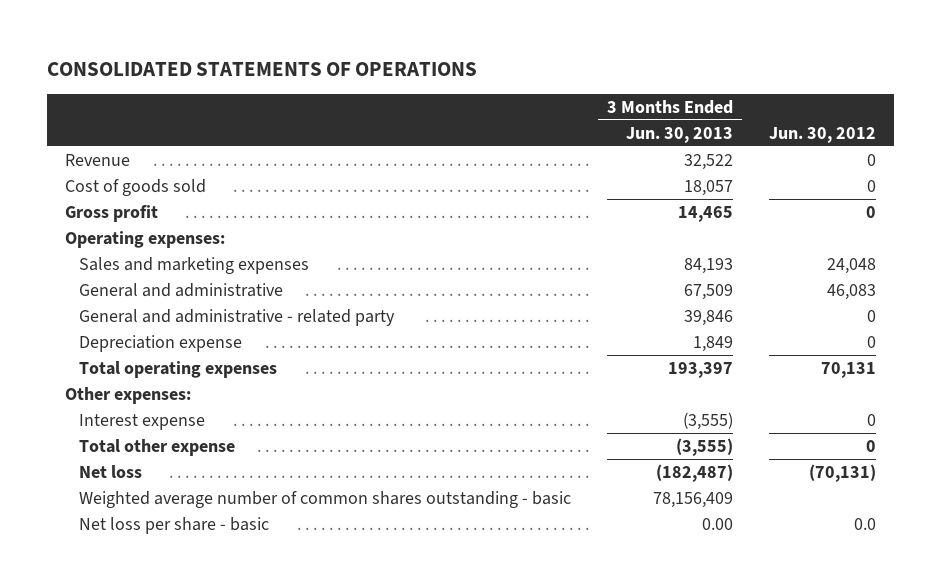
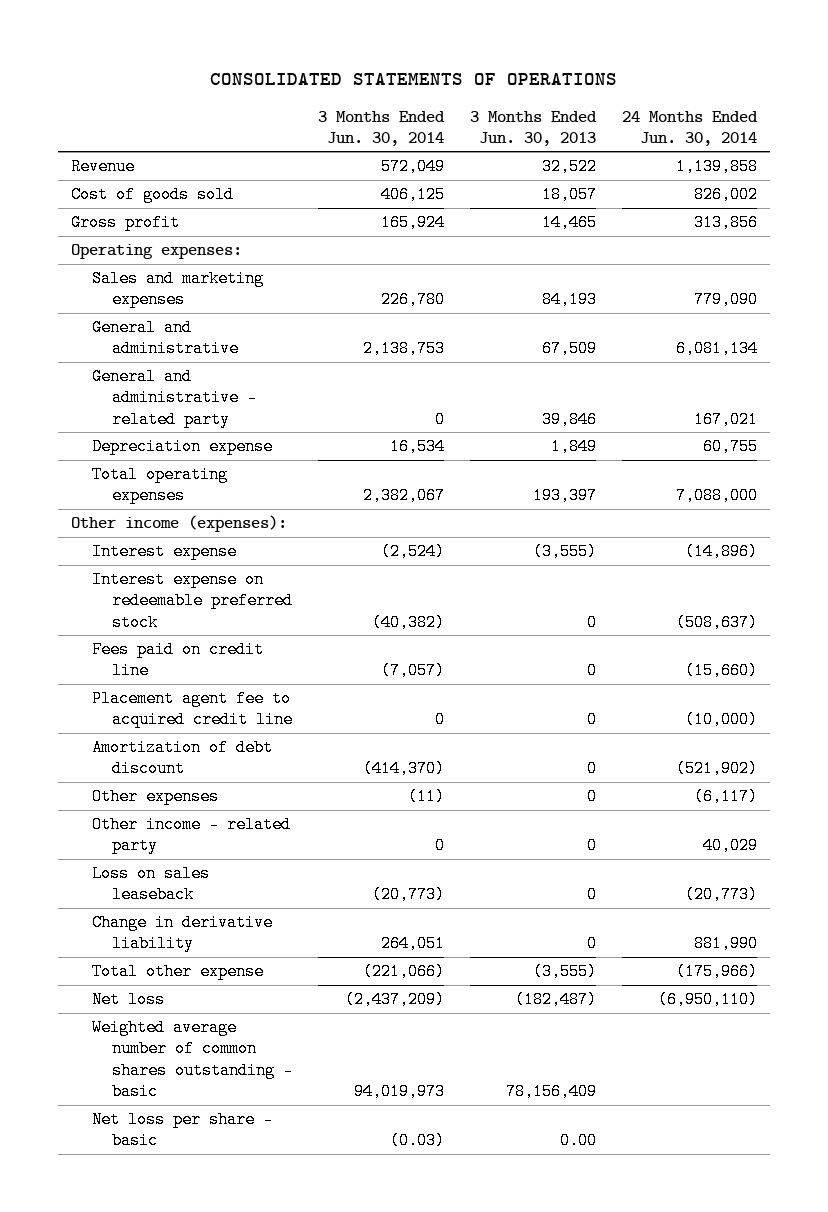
- | 3 Months Ended Jun. 30, 2013 | Jun. 30, 2012
+ | 3 Months Ended Jun. 30, 2014 | 3 Months Ended Jun. 30, 2013 | 24 Months Ended Jun. 30, 2014
- Other expenses:
+ Other income (expenses):
+ Interest expense on redeemable preferred stock | (40,382) | 0 | (508,637)
+ Fees paid on credit line | (7,057) | 0 | (15,660)
+ Placement agent fee to acquired credit line | 0 | 0 | (10,000)
+ Amortization of debt discount | (414,370) | 0 | (521,902)
+ Other expenses | (11) | 0 | (6,117)
+ Other income - related party | 0 | 0 | 40,029
+ Loss on sales leaseback | (20,773) | 0 | (20,773)
+ Change in derivative liability | 264,051 | 0 | 881,990

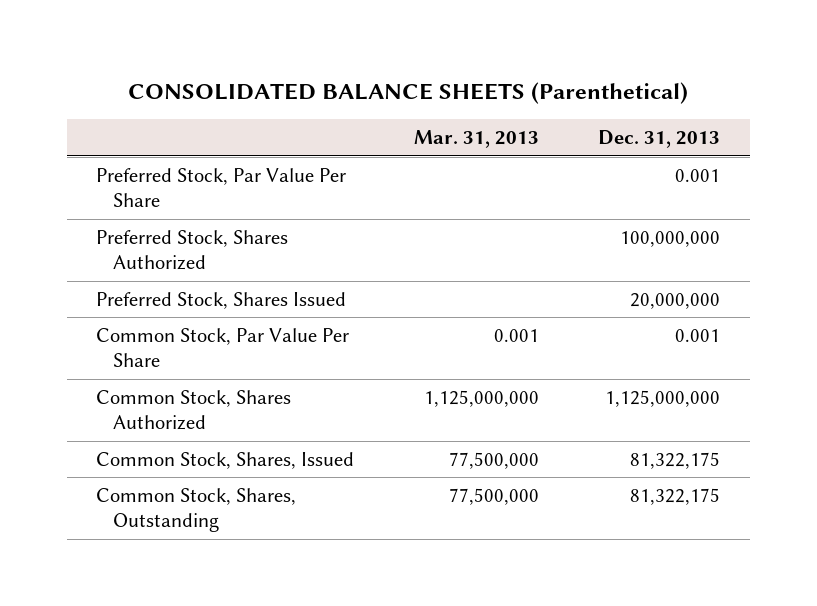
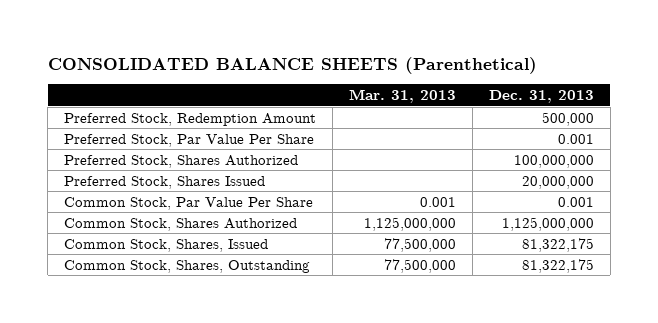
+ Preferred Stock, Redemption Amount | | 500,000

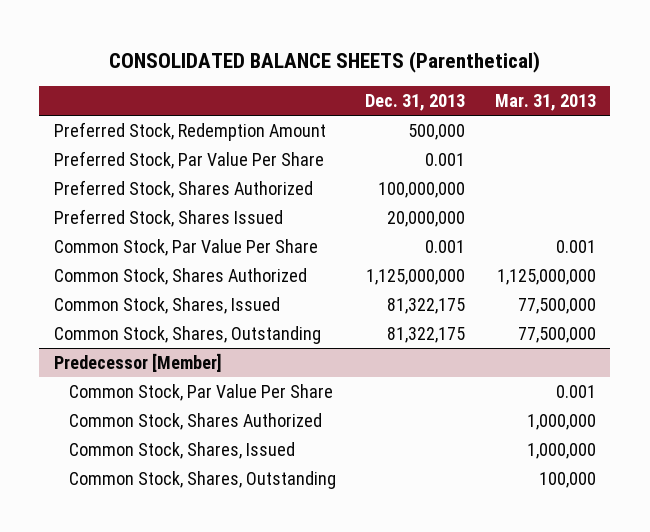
- | Mar. 31, 2013 | Dec. 31, 2013
+ | Dec. 31, 2013 | Mar. 31, 2013
+ Predecessor [Member]
+ Common Stock, Par Value Per Share | | 0.001
+ Common Stock, Shares Authorized | | 1,000,000
+ Common Stock, Shares, Issued | | 1,000,000
+ Common Stock, Shares, Outstanding | | 100,000

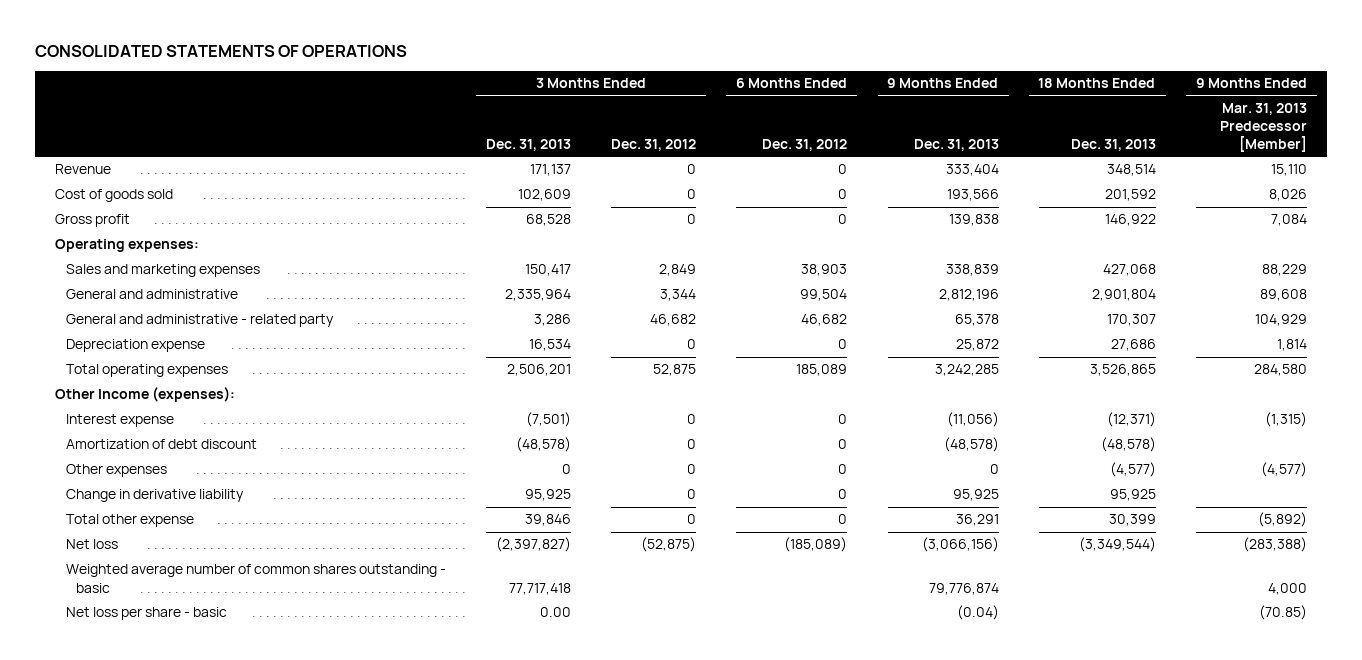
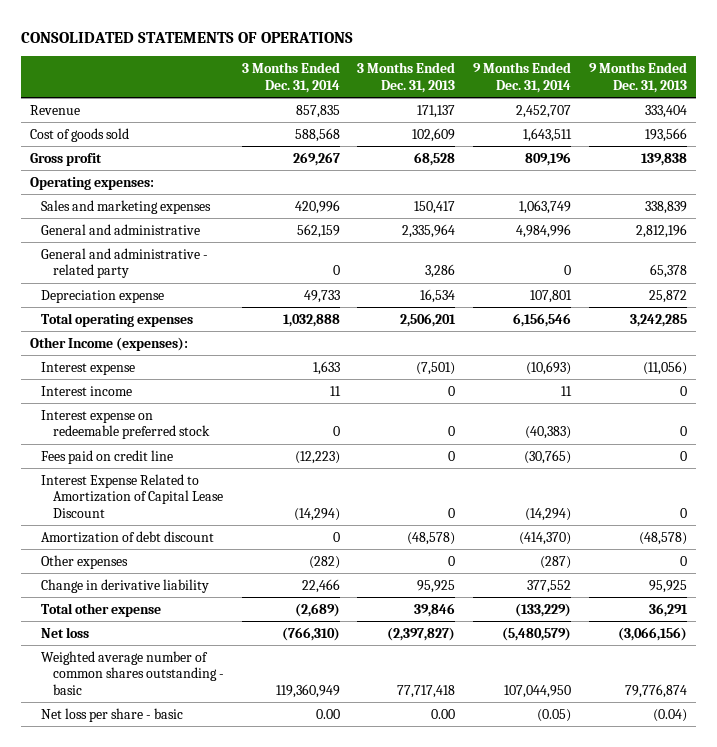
- | 3 Months Ended Dec. 31, 2013 | 3 Months Ended Dec. 31, 2012 | 6 Months Ended Dec. 31, 2012 | 9 Months Ended Dec. 31, 2013 | 18 Months Ended Dec. 31, 2013 | 9 Months Ended Mar. 31, 2013 Predecessor [Member]
+ | 3 Months Ended Dec. 31, 2014 | 3 Months Ended Dec. 31, 2013 | 9 Months Ended Dec. 31, 2014 | 9 Months Ended Dec. 31, 2013
+ Interest income | 11 | 0 | 11 | 0
+ Interest expense on redeemable preferred stock | 0 | 0 | (40,383) | 0
+ Fees paid on credit line | (12,223) | 0 | (30,765) | 0
+ Interest Expense Related to Amortization of Capital Lease Discount | (14,294) | 0 | (14,294) | 0

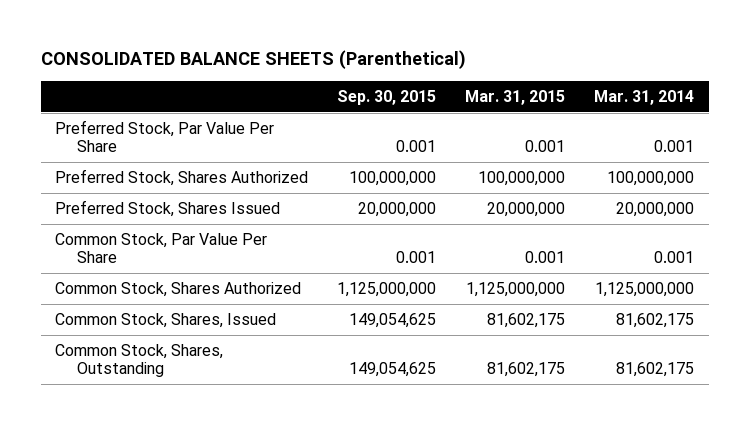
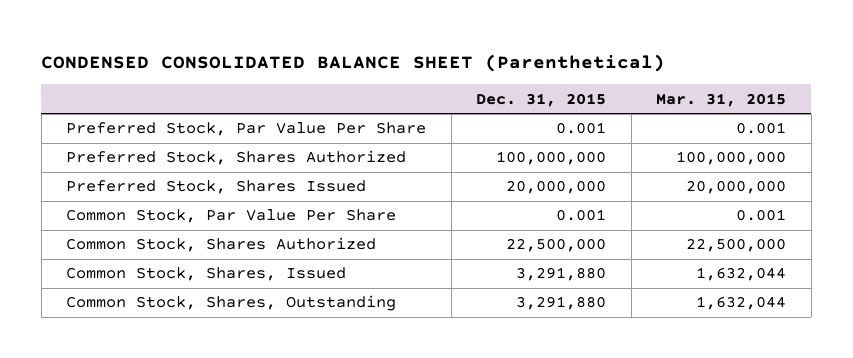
- CONSOLIDATED BALANCE SHEETS (Parenthetical)
+ CONDENSED CONSOLIDATED BALANCE SHEET (Parenthetical)
- | Sep. 30, 2015 | Mar. 31, 2015 | Mar. 31, 2014
+ | Dec. 31, 2015 | Mar. 31, 2015
- Common Stock, Shares Authorized | 1,125,000,000 | 1,125,000,000 | 1,125,000,000
- Common Stock, Shares, Issued | 149,054,625 | 81,602,175 | 81,602,175
- Common Stock, Shares, Outstanding | 149,054,625 | 81,602,175 | 81,602,175
+ Common Stock, Shares Authorized | 22,500,000 | 22,500,000
+ Common Stock, Shares, Issued | 3,291,880 | 1,632,044
+ Common Stock, Shares, Outstanding | 3,291,880 | 1,632,044

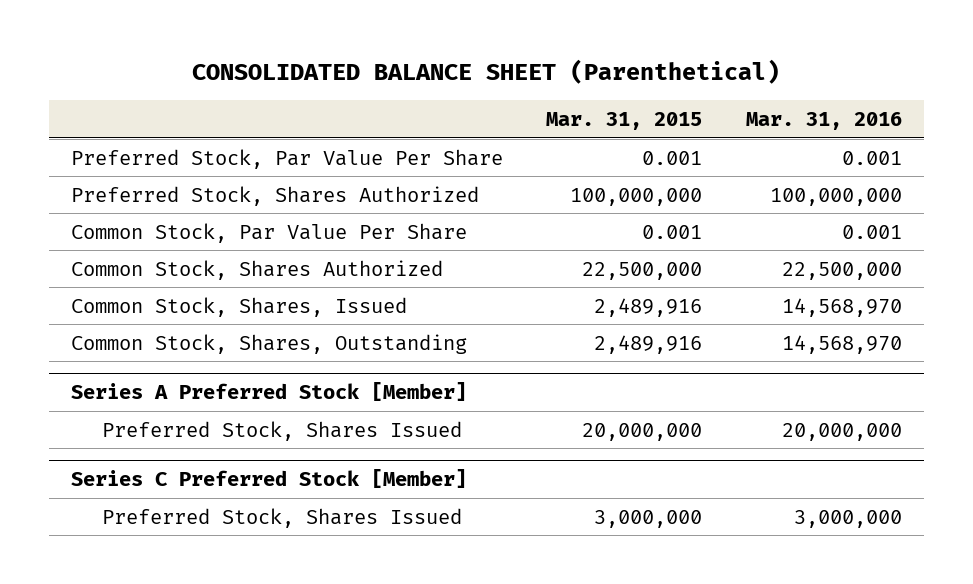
- CONDENSED CONSOLIDATED BALANCE SHEET (Parenthetical)
+ CONSOLIDATED BALANCE SHEET (Parenthetical)
- | Dec. 31, 2015 | Mar. 31, 2015
+ | Mar. 31, 2015 | Mar. 31, 2016
- Preferred Stock, Shares Issued | 20,000,000 | 20,000,000
- Common Stock, Shares, Issued | 3,291,880 | 1,632,044
- Common Stock, Shares, Outstanding | 3,291,880 | 1,632,044
+ Common Stock, Shares, Issued | 2,489,916 | 14,568,970
+ Common Stock, Shares, Outstanding | 2,489,916 | 14,568,970
+ Series A Preferred Stock [Member]
+ Preferred Stock, Shares Issued | 20,000,000 | 20,000,000
+ Series C Preferred Stock [Member]
+ Preferred Stock, Shares Issued | 3,000,000 | 3,000,000

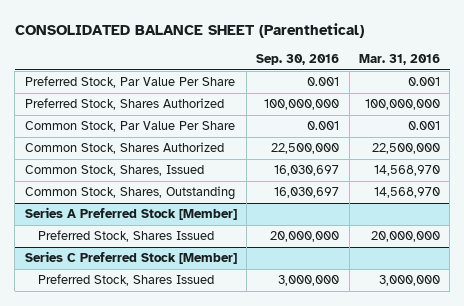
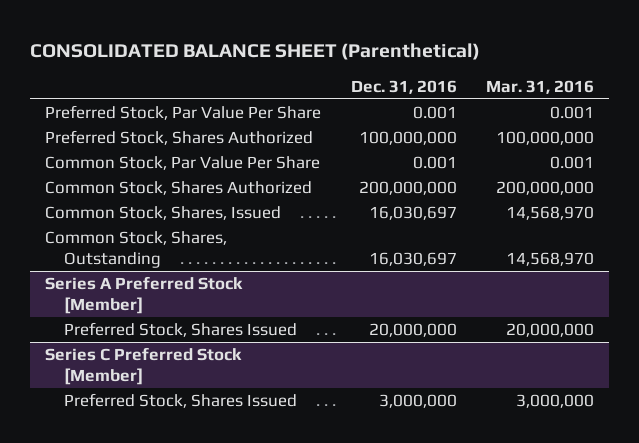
- | Sep. 30, 2016 | Mar. 31, 2016
+ | Dec. 31, 2016 | Mar. 31, 2016
- Common Stock, Shares Authorized | 22,500,000 | 22,500,000
+ Common Stock, Shares Authorized | 200,000,000 | 200,000,000

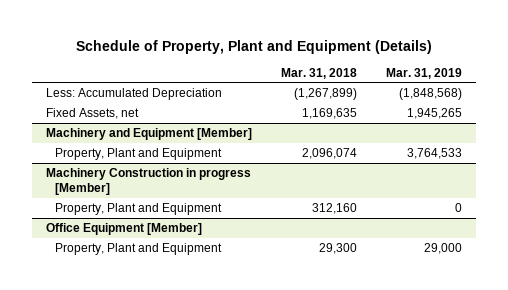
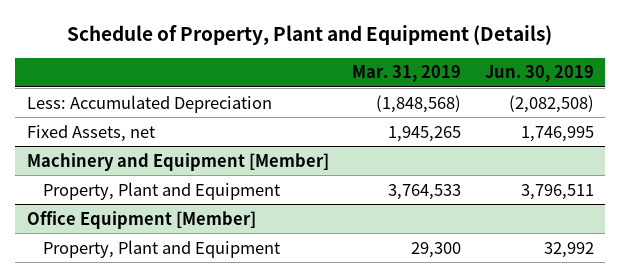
- | Mar. 31, 2018 | Mar. 31, 2019
+ | Mar. 31, 2019 | Jun. 30, 2019
- Machinery Construction in progress [Member]
- Property, Plant and Equipment | 312,160 | 0
@ Office Equipment [Member]
- Property, Plant and Equipment | 29,300 | 29,000
+ Property, Plant and Equipment | 29,300 | 32,992

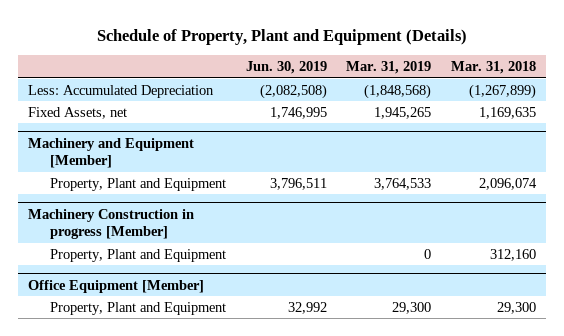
- | Mar. 31, 2019 | Jun. 30, 2019
+ | Jun. 30, 2019 | Mar. 31, 2019 | Mar. 31, 2018
+ Machinery Construction in progress [Member]
+ Property, Plant and Equipment | | 0 | 312,160

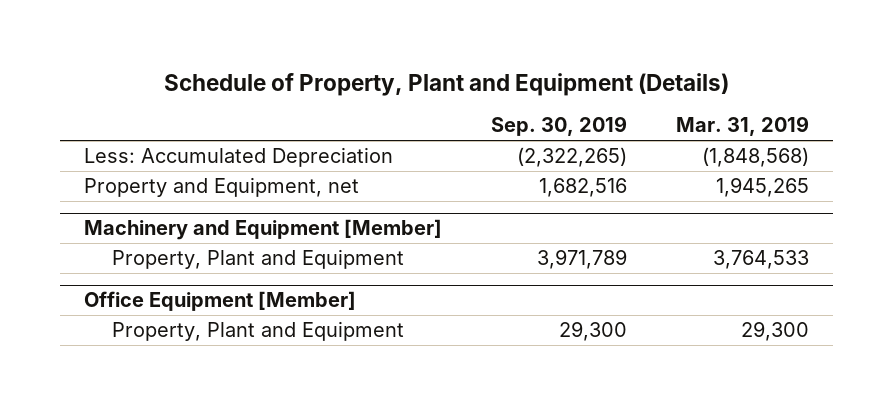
- | Jun. 30, 2019 | Mar. 31, 2019 | Mar. 31, 2018
+ | Sep. 30, 2019 | Mar. 31, 2019
- Fixed Assets, net | 1,746,995 | 1,945,265 | 1,169,635
+ Property and Equipment, net | 1,682,516 | 1,945,265
- Machinery Construction in progress [Member]
- Property, Plant and Equipment | | 0 | 312,160

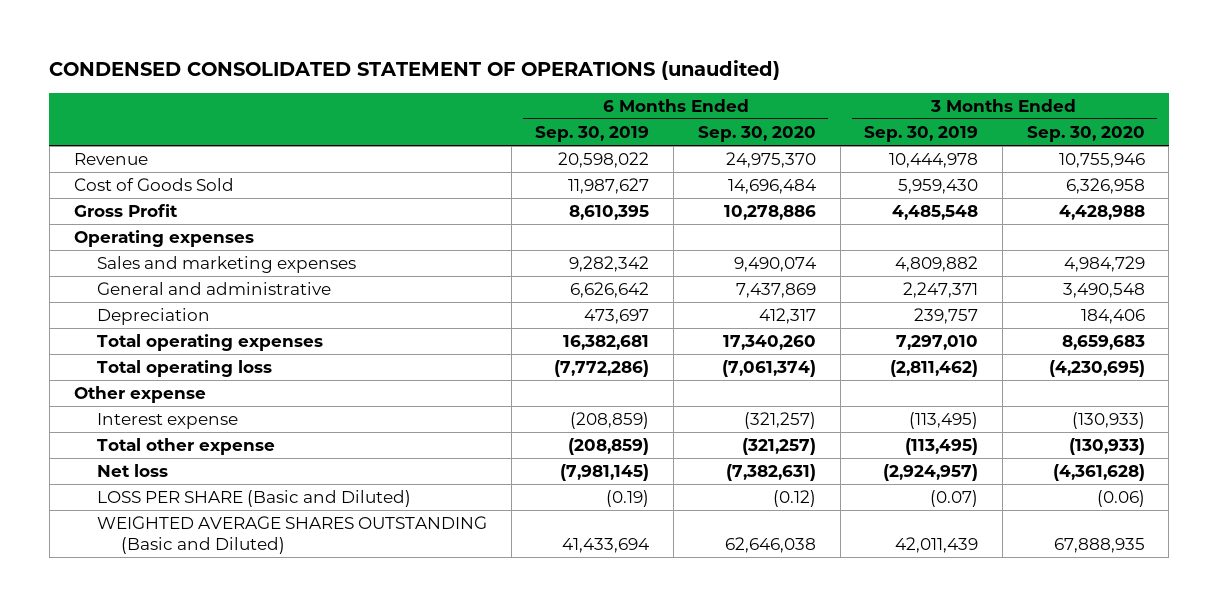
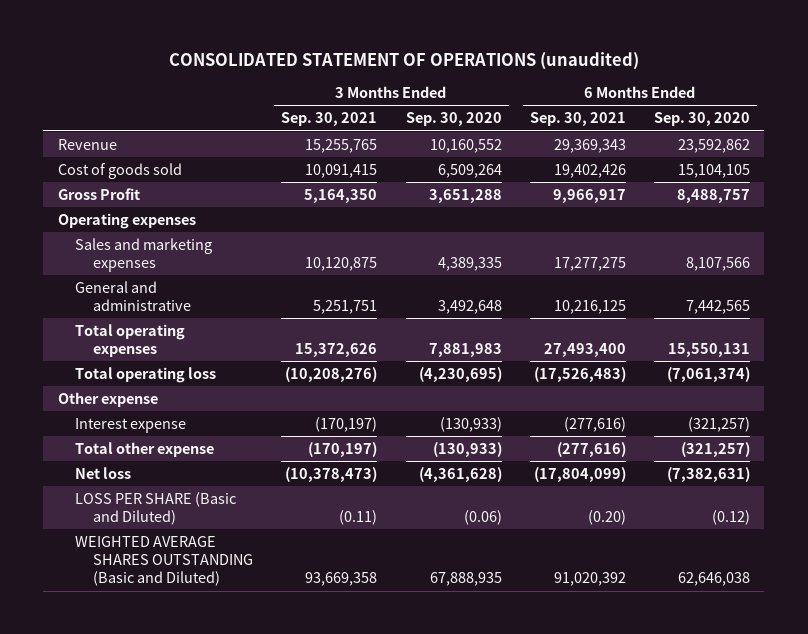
- CONDENSED CONSOLIDATED STATEMENT OF OPERATIONS (unaudited)
+ CONSOLIDATED STATEMENT OF OPERATIONS (unaudited)
- | 6 Months Ended Sep. 30, 2019 | 6 Months Ended Sep. 30, 2020 | 3 Months Ended Sep. 30, 2019 | 3 Months Ended Sep. 30, 2020
+ | 3 Months Ended Sep. 30, 2021 | 3 Months Ended Sep. 30, 2020 | 6 Months Ended Sep. 30, 2021 | 6 Months Ended Sep. 30, 2020
- Revenue | 20,598,022 | 24,975,370 | 10,444,978 | 10,755,946
- Cost of Goods Sold | 11,987,627 | 14,696,484 | 5,959,430 | 6,326,958
- Gross Profit | 8,610,395 | 10,278,886 | 4,485,548 | 4,428,988
+ Revenue | 15,255,765 | 10,160,552 | 29,369,343 | 23,592,862
+ Cost of goods sold | 10,091,415 | 6,509,264 | 19,402,426 | 15,104,105
+ Gross Profit | 5,164,350 | 3,651,288 | 9,966,917 | 8,488,757
- Sales and marketing expenses | 9,282,342 | 9,490,074 | 4,809,882 | 4,984,729
- General and administrative | 6,626,642 | 7,437,869 | 2,247,371 | 3,490,548
- Depreciation | 473,697 | 412,317 | 239,757 | 184,406
- Total operating expenses | 16,382,681 | 17,340,260 | 7,297,010 | 8,659,683
+ Sales and marketing expenses | 10,120,875 | 4,389,335 | 17,277,275 | 8,107,566
+ General and administrative | 5,251,751 | 3,492,648 | 10,216,125 | 7,442,565
+ Total operating expenses | 15,372,626 | 7,881,983 | 27,493,400 | 15,550,131

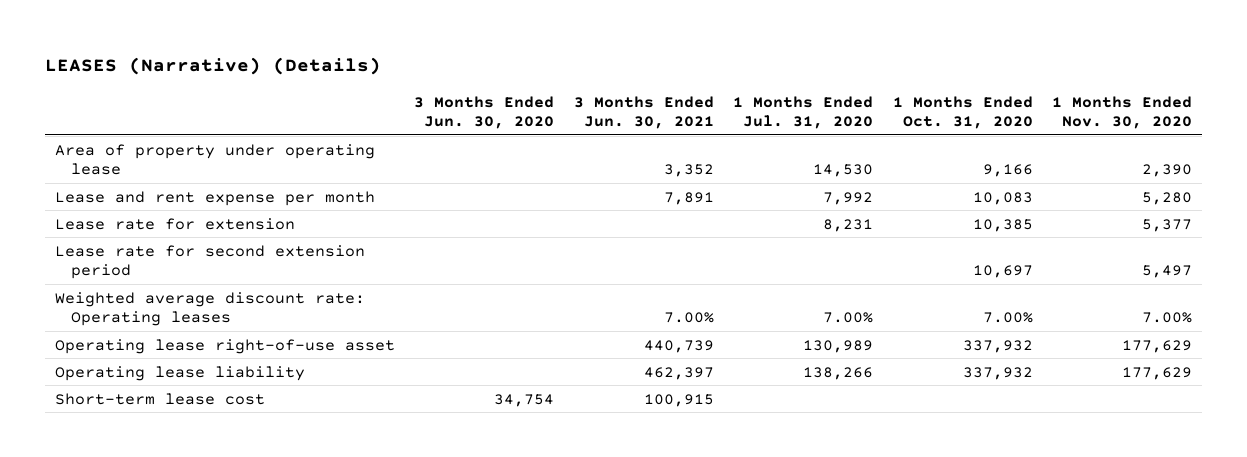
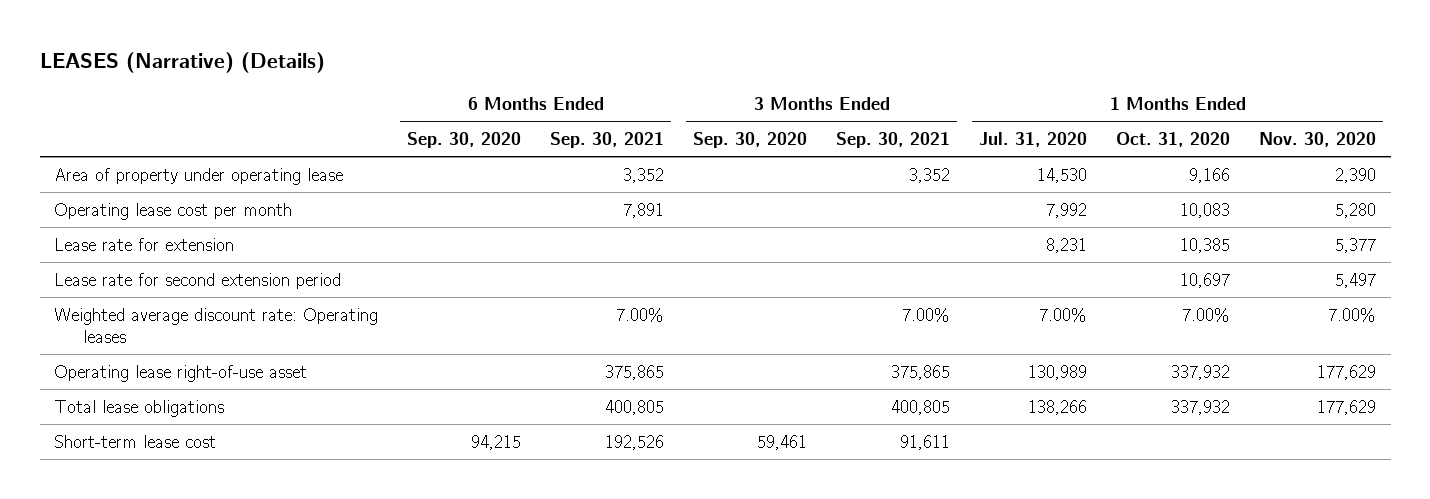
- | 3 Months Ended Jun. 30, 2020 | 3 Months Ended Jun. 30, 2021 | 1 Months Ended Jul. 31, 2020 | 1 Months Ended Oct. 31, 2020 | 1 Months Ended Nov. 30, 2020
+ | 6 Months Ended Sep. 30, 2020 | 6 Months Ended Sep. 30, 2021 | 3 Months Ended Sep. 30, 2020 | 3 Months Ended Sep. 30, 2021 | 1 Months Ended Jul. 31, 2020 | 1 Months Ended Oct. 31, 2020 | 1 Months Ended Nov. 30, 2020
- Lease and rent expense per month | | 7,891 | 7,992 | 10,083 | 5,280
+ Operating lease cost per month | | 7,891 | | | 7,992 | 10,083 | 5,280
- Operating lease liability | | 462,397 | 138,266 | 337,932 | 177,629
+ Total lease obligations | | 400,805 | | 400,805 | 138,266 | 337,932 | 177,629

